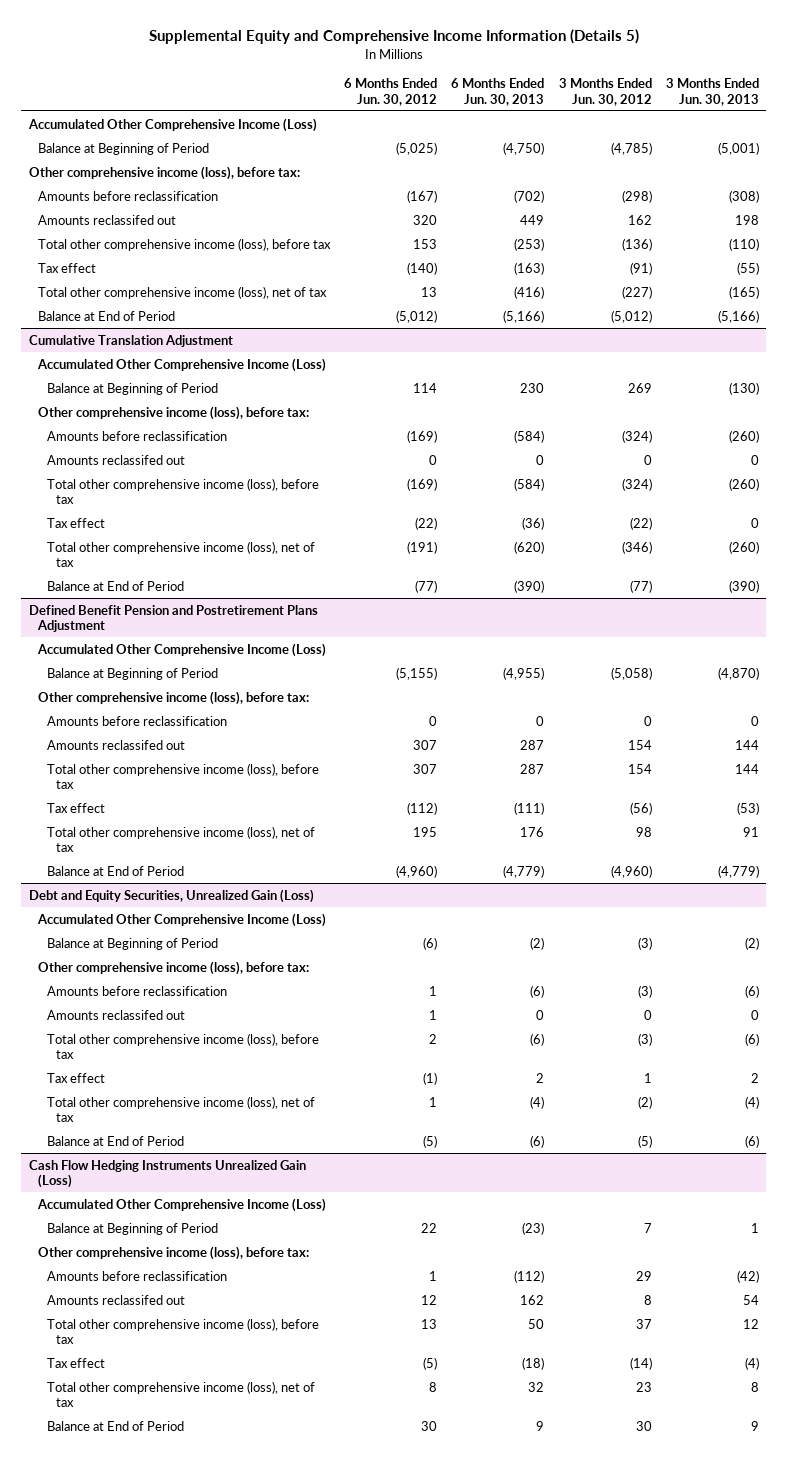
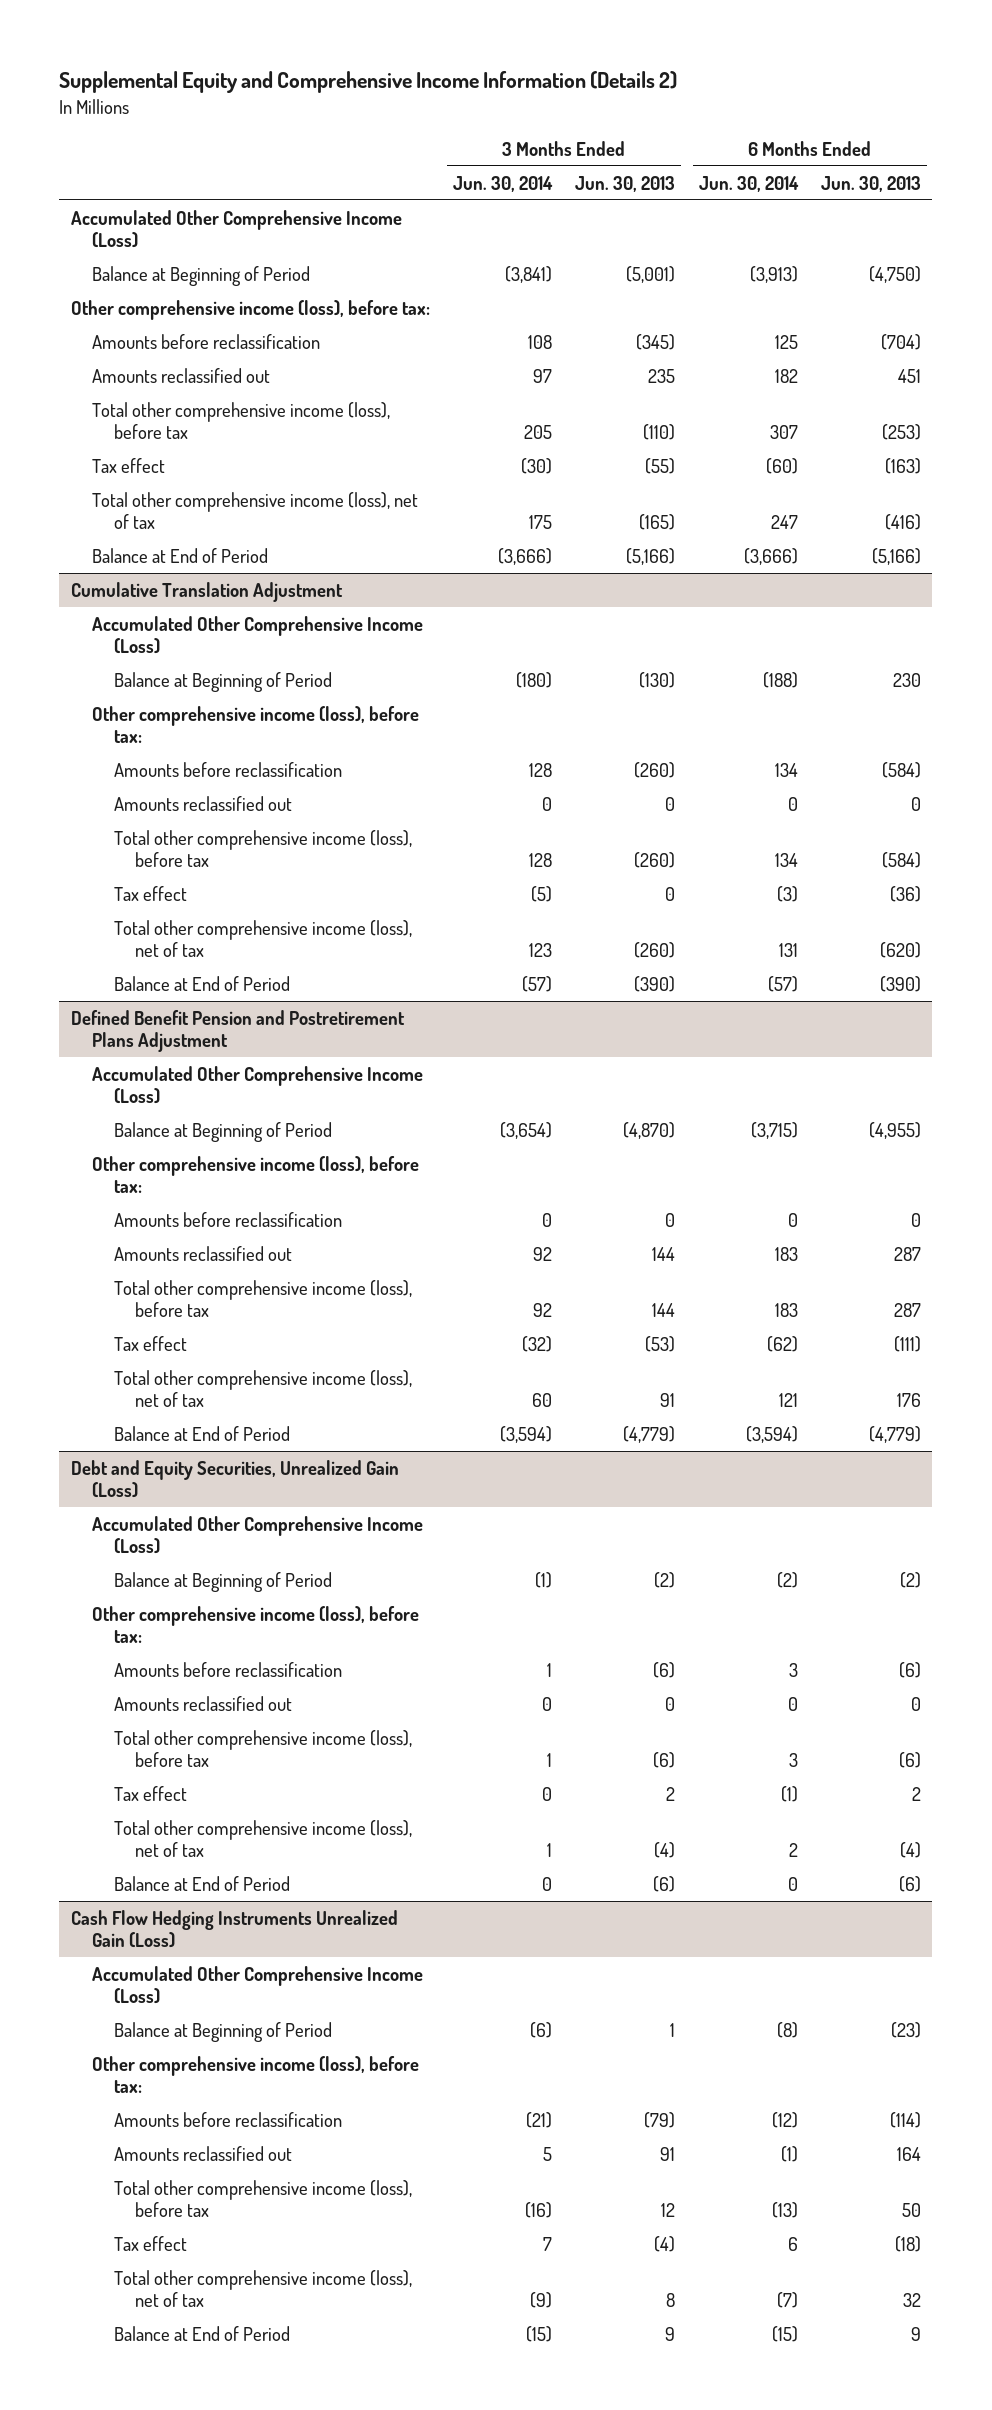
- Supplemental Equity and Comprehensive Income Information (Details 5)
+ Supplemental Equity and Comprehensive Income Information (Details 2)
- | 6 Months Ended Jun. 30, 2012 | 6 Months Ended Jun. 30, 2013 | 3 Months Ended Jun. 30, 2012 | 3 Months Ended Jun. 30, 2013
+ | 3 Months Ended Jun. 30, 2014 | 3 Months Ended Jun. 30, 2013 | 6 Months Ended Jun. 30, 2014 | 6 Months Ended Jun. 30, 2013
- Amounts before reclassification | (167) | (702) | (298) | (308)
- Amounts reclassifed out | 320 | 449 | 162 | 198
+ Amounts before reclassification | 108 | (345) | 125 | (704)
+ Amounts reclassified out | 97 | 235 | 182 | 451
@ Cumulative Translation Adjustment
- Amounts reclassifed out | 0 | 0 | 0 | 0
+ Amounts reclassified out | 0 | 0 | 0 | 0
@ Defined Benefit Pension and Postretirement Plans Adjustment
- Amounts reclassifed out | 307 | 287 | 154 | 144
+ Amounts reclassified out | 92 | 144 | 183 | 287
@ Debt and Equity Securities, Unrealized Gain (Loss)
- Amounts reclassifed out | 1 | 0 | 0 | 0
+ Amounts reclassified out | 0 | 0 | 0 | 0
@ Cash Flow Hedging Instruments Unrealized Gain (Loss)
- Amounts before reclassification | 1 | (112) | 29 | (42)
- Amounts reclassifed out | 12 | 162 | 8 | 54
+ Amounts before reclassification | (21) | (79) | (12) | (114)
+ Amounts reclassified out | 5 | 91 | (1) | 164

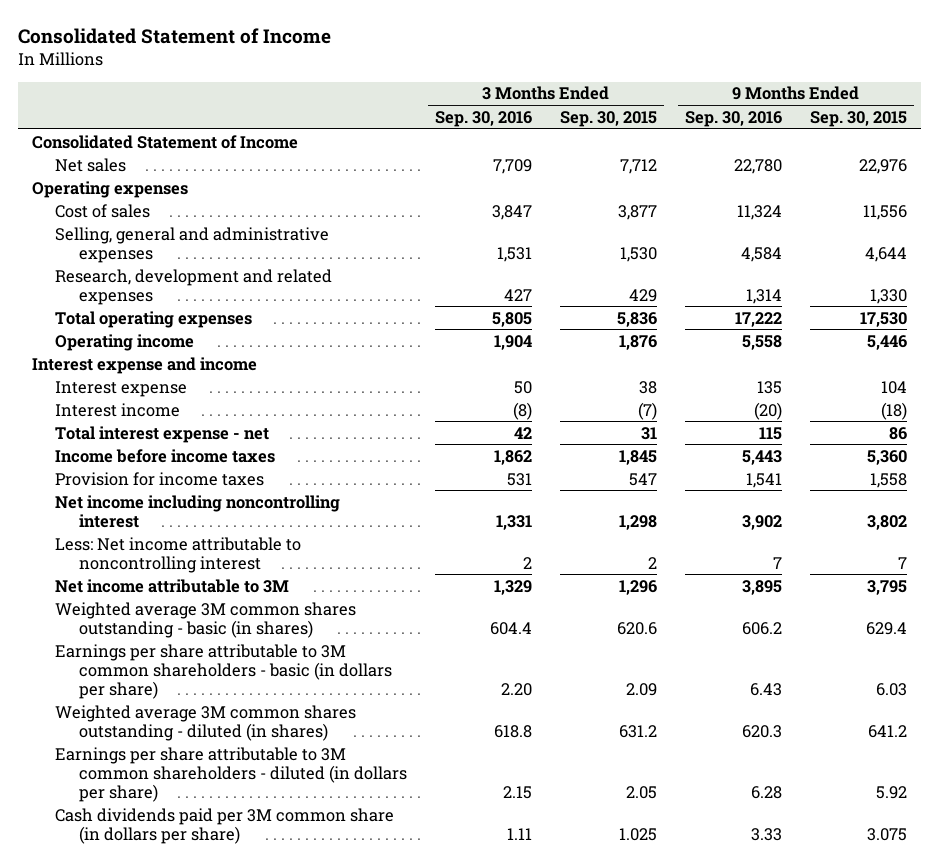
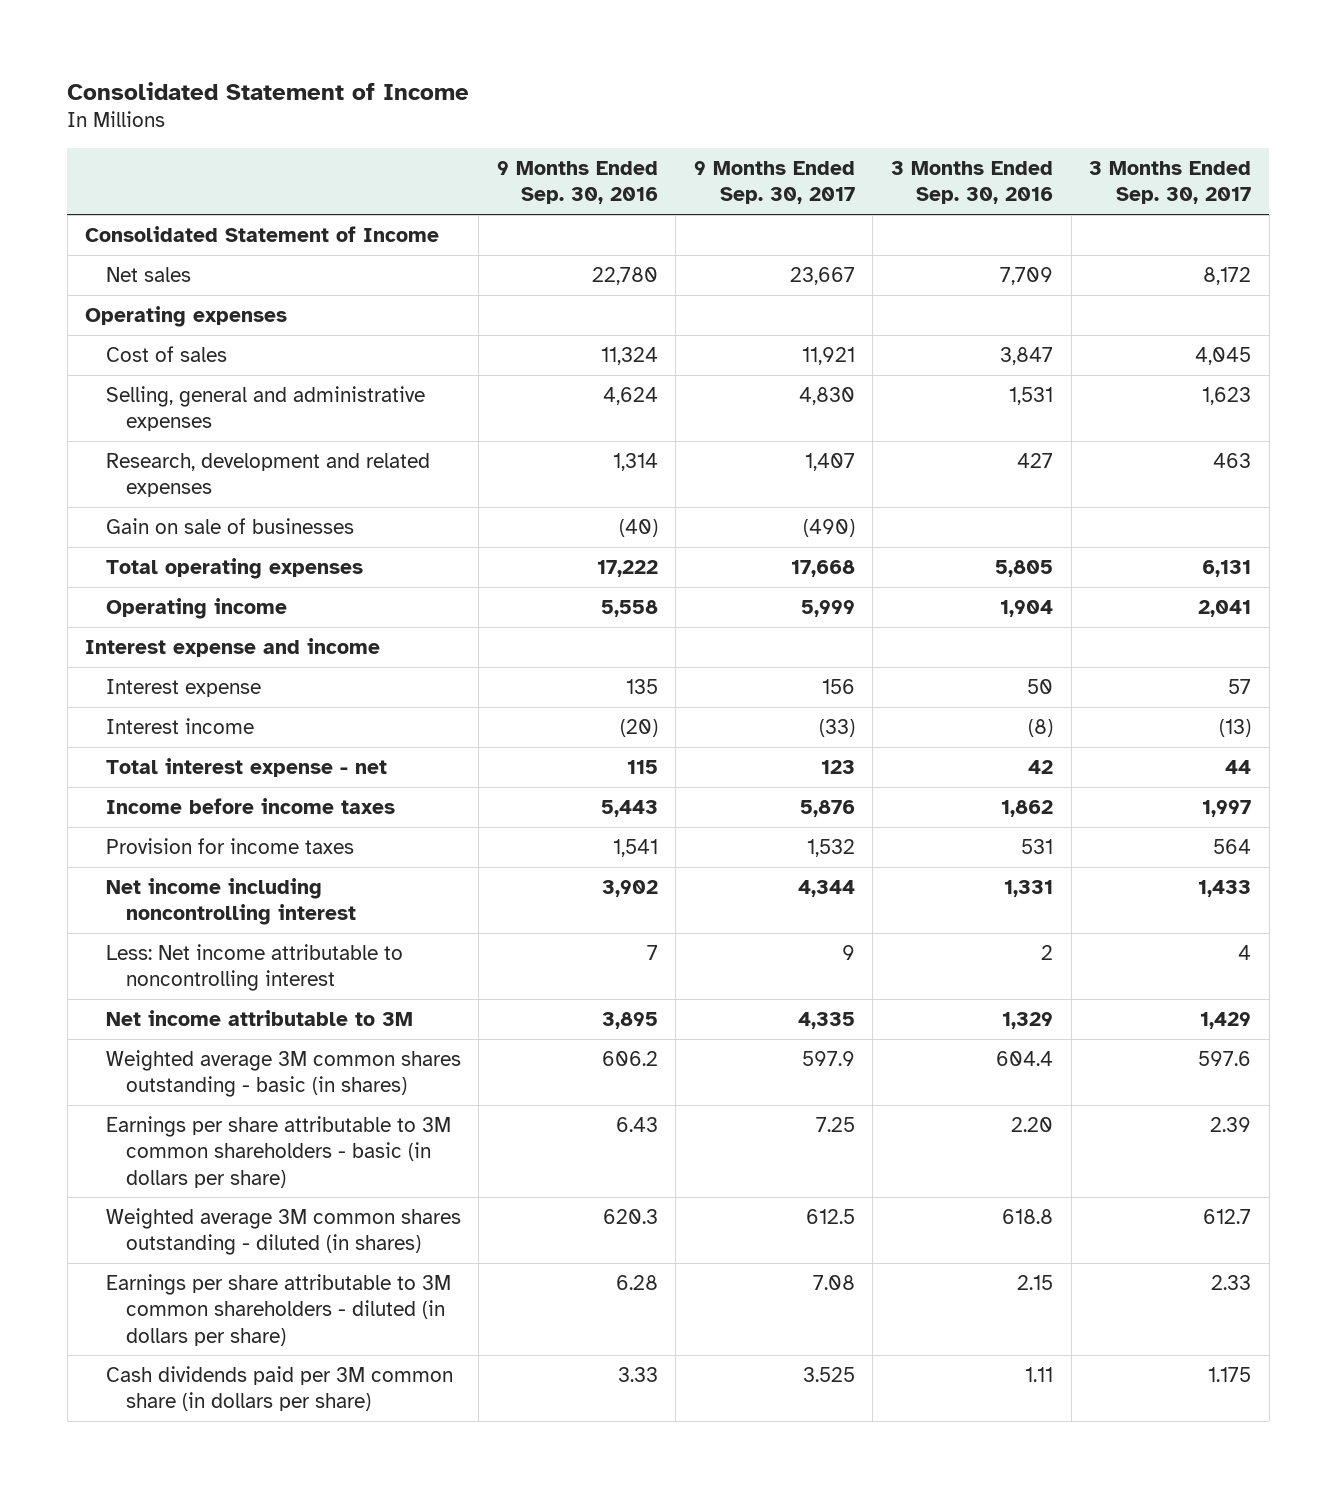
- | 3 Months Ended Sep. 30, 2016 | 3 Months Ended Sep. 30, 2015 | 9 Months Ended Sep. 30, 2016 | 9 Months Ended Sep. 30, 2015
+ | 9 Months Ended Sep. 30, 2016 | 9 Months Ended Sep. 30, 2017 | 3 Months Ended Sep. 30, 2016 | 3 Months Ended Sep. 30, 2017
- Selling, general and administrative expenses | 1,531 | 1,530 | 4,584 | 4,644
+ Selling, general and administrative expenses | 4,624 | 4,830 | 1,531 | 1,623
+ Gain on sale of businesses | (40) | (490) | |

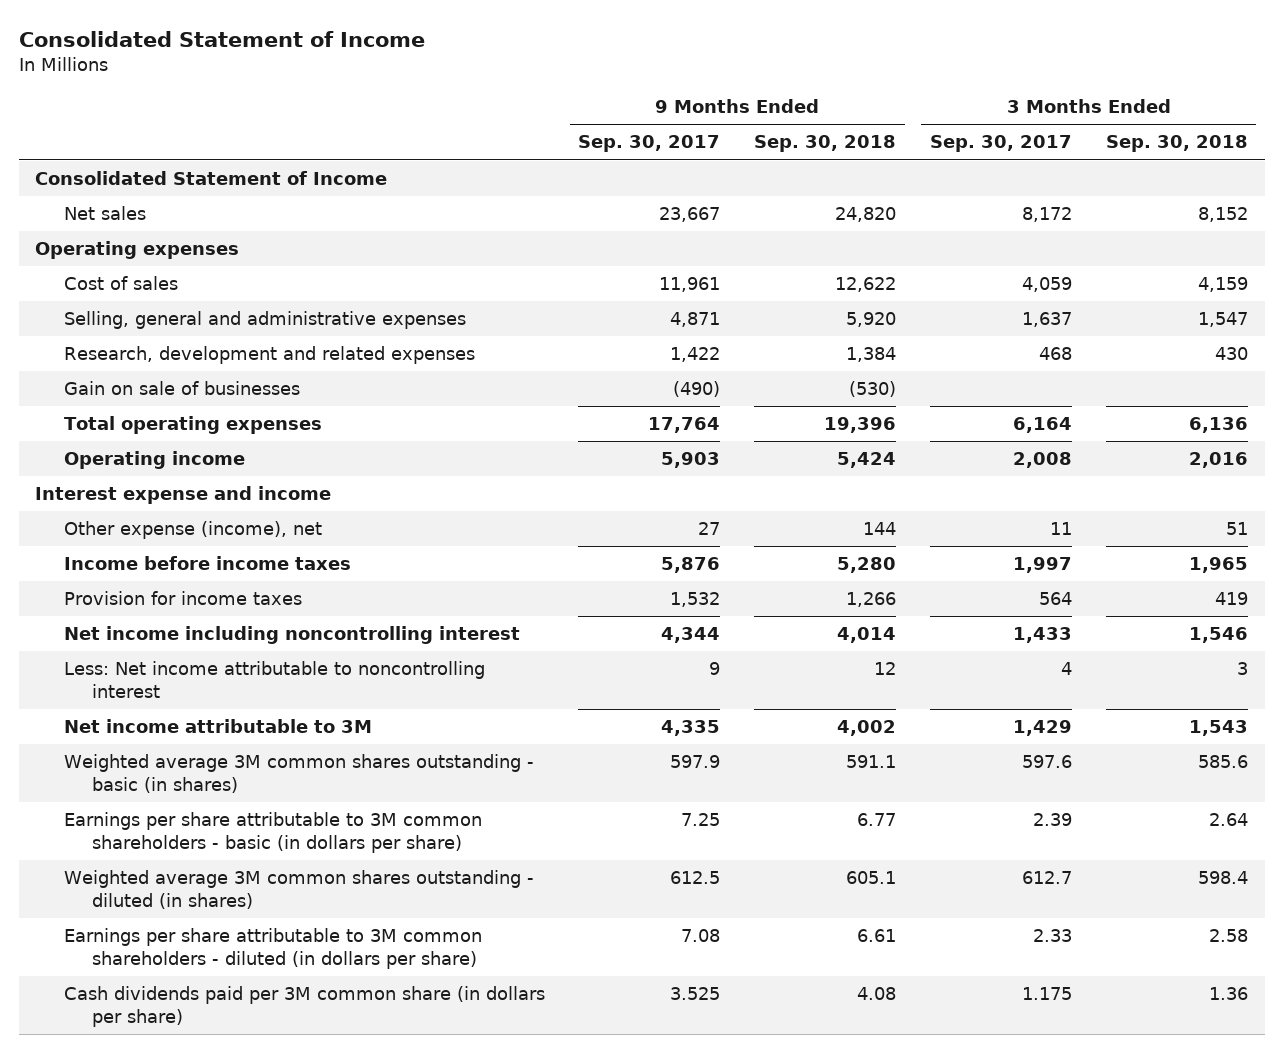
- | 9 Months Ended Sep. 30, 2016 | 9 Months Ended Sep. 30, 2017 | 3 Months Ended Sep. 30, 2016 | 3 Months Ended Sep. 30, 2017
+ | 9 Months Ended Sep. 30, 2017 | 9 Months Ended Sep. 30, 2018 | 3 Months Ended Sep. 30, 2017 | 3 Months Ended Sep. 30, 2018
- Cost of sales | 11,324 | 11,921 | 3,847 | 4,045
- Selling, general and administrative expenses | 4,624 | 4,830 | 1,531 | 1,623
- Research, development and related expenses | 1,314 | 1,407 | 427 | 463
+ Cost of sales | 11,961 | 12,622 | 4,059 | 4,159
+ Selling, general and administrative expenses | 4,871 | 5,920 | 1,637 | 1,547
+ Research, development and related expenses | 1,422 | 1,384 | 468 | 430
- Total operating expenses | 17,222 | 17,668 | 5,805 | 6,131
- Operating income | 5,558 | 5,999 | 1,904 | 2,041
+ Total operating expenses | 17,764 | 19,396 | 6,164 | 6,136
+ Operating income | 5,903 | 5,424 | 2,008 | 2,016
- Interest expense | 135 | 156 | 50 | 57
- Interest income | (20) | (33) | (8) | (13)
- Total interest expense - net | 115 | 123 | 42 | 44
+ Other expense (income), net | 27 | 144 | 11 | 51

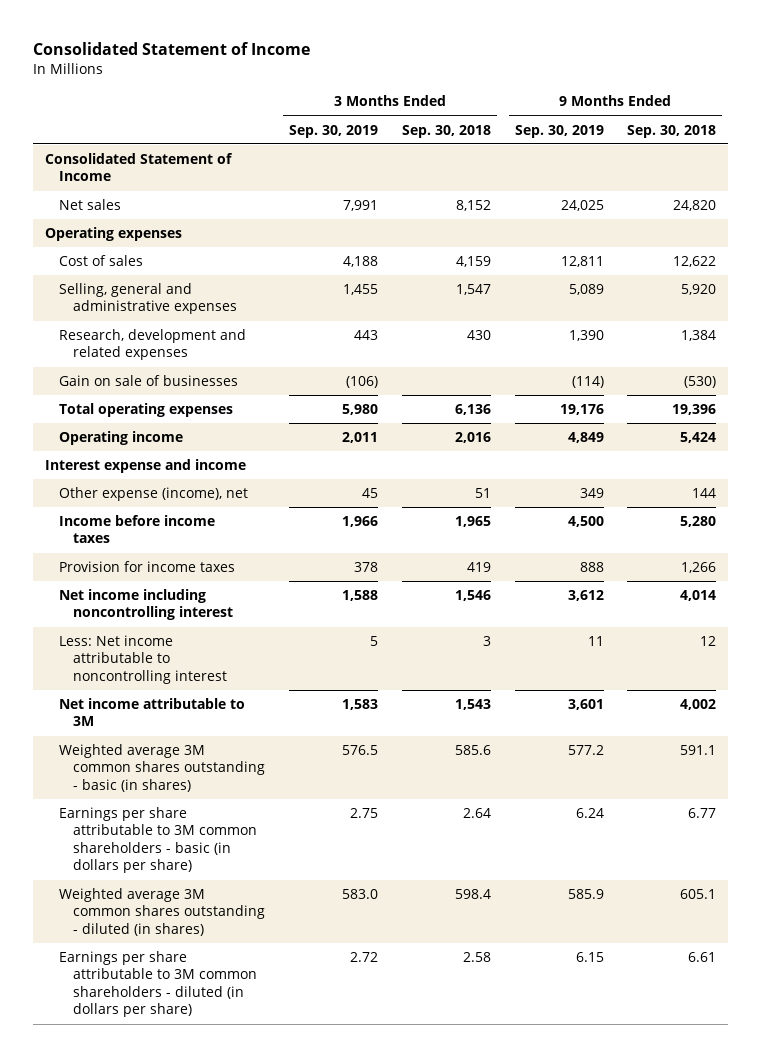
- | 9 Months Ended Sep. 30, 2017 | 9 Months Ended Sep. 30, 2018 | 3 Months Ended Sep. 30, 2017 | 3 Months Ended Sep. 30, 2018
+ | 3 Months Ended Sep. 30, 2019 | 3 Months Ended Sep. 30, 2018 | 9 Months Ended Sep. 30, 2019 | 9 Months Ended Sep. 30, 2018
- Cash dividends paid per 3M common share (in dollars per share) | 3.525 | 4.08 | 1.175 | 1.36

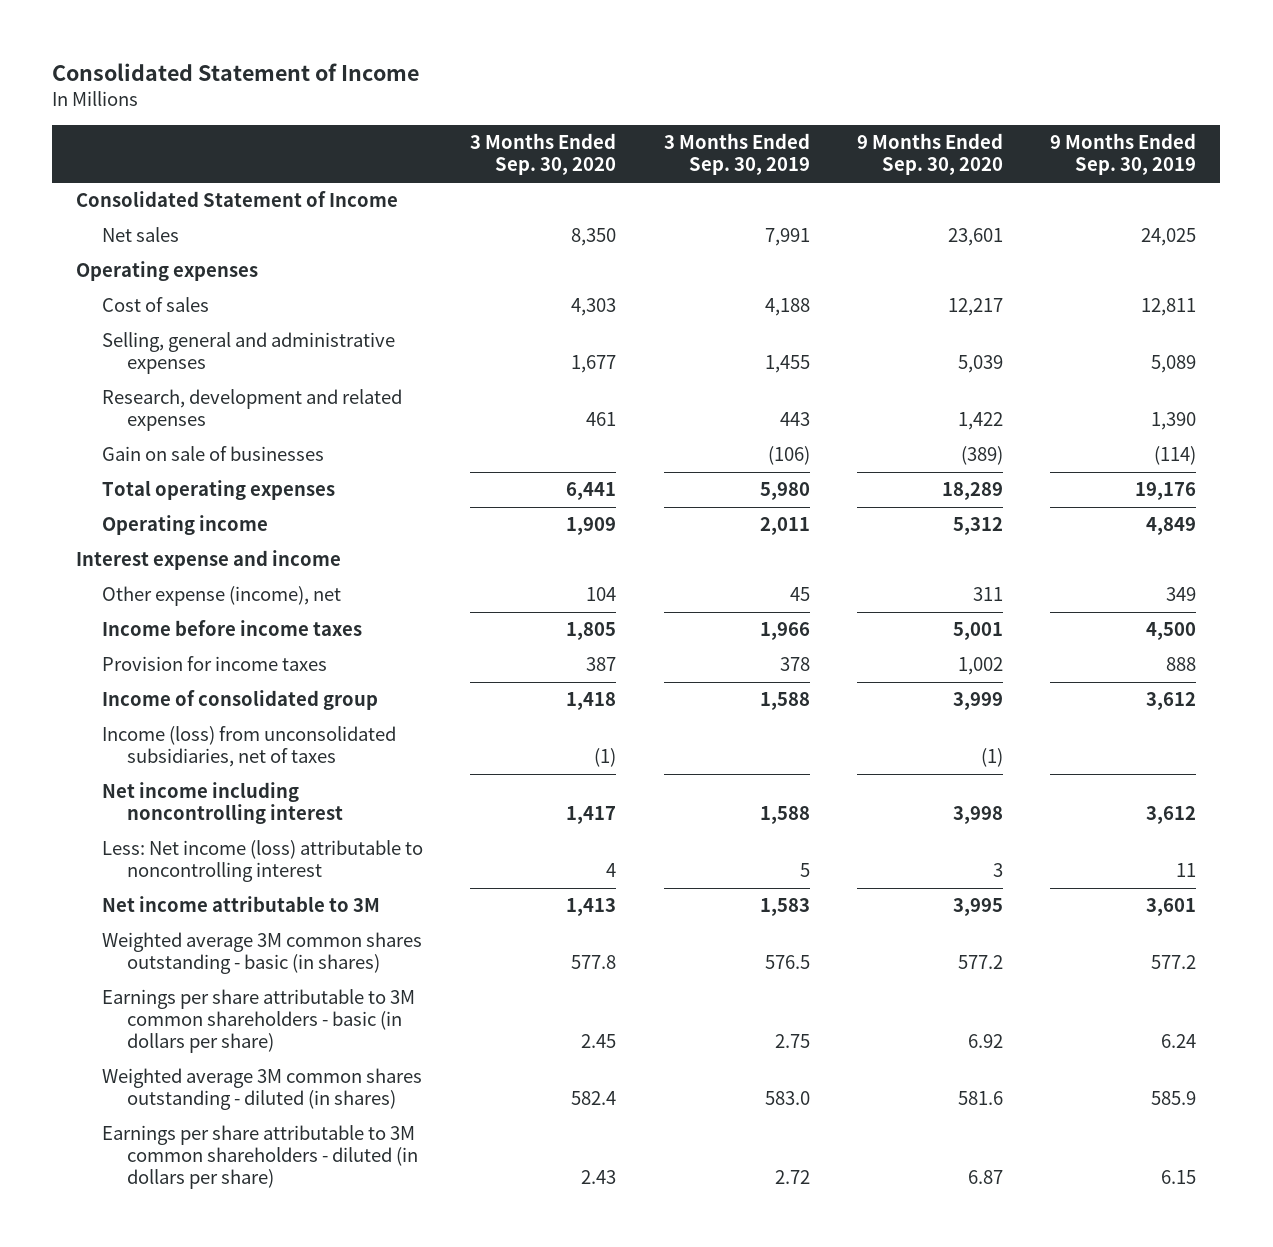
- | 3 Months Ended Sep. 30, 2019 | 3 Months Ended Sep. 30, 2018 | 9 Months Ended Sep. 30, 2019 | 9 Months Ended Sep. 30, 2018
+ | 3 Months Ended Sep. 30, 2020 | 3 Months Ended Sep. 30, 2019 | 9 Months Ended Sep. 30, 2020 | 9 Months Ended Sep. 30, 2019
+ Income of consolidated group | 1,418 | 1,588 | 3,999 | 3,612
+ Income (loss) from unconsolidated subsidiaries, net of taxes | (1) | | (1) |
- Less: Net income attributable to noncontrolling interest | 5 | 3 | 11 | 12
+ Less: Net income (loss) attributable to noncontrolling interest | 4 | 5 | 3 | 11

